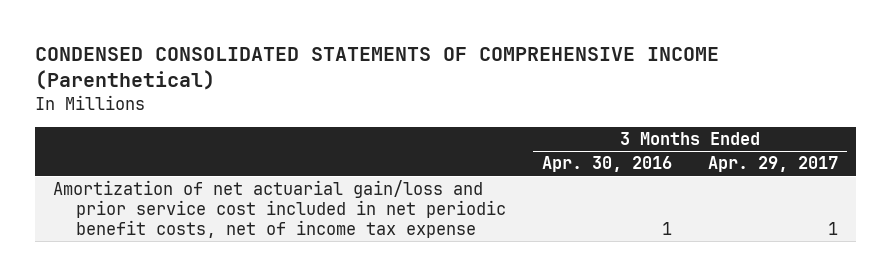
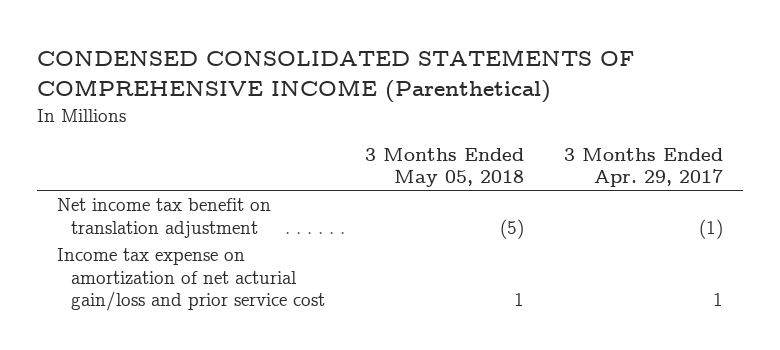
- | 3 Months Ended Apr. 30, 2016 | 3 Months Ended Apr. 29, 2017
+ | 3 Months Ended May 05, 2018 | 3 Months Ended Apr. 29, 2017
- Amortization of net actuarial gain/loss and prior service cost included in net periodic benefit costs, net of income tax expense | 1 | 1
+ Net income tax benefit on translation adjustment | (5) | (1)
+ Income tax expense on amortization of net acturial gain/loss and prior service cost | 1 | 1

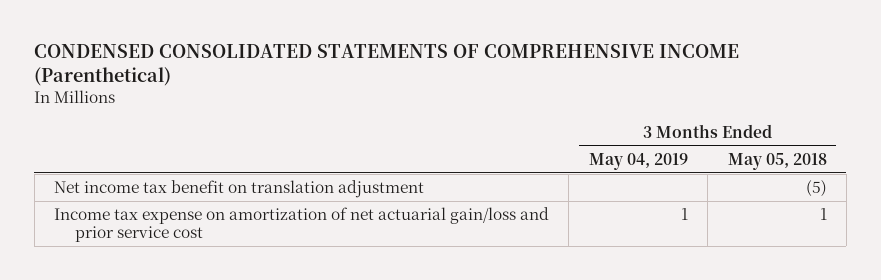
- | 3 Months Ended May 05, 2018 | 3 Months Ended Apr. 29, 2017
+ | 3 Months Ended May 04, 2019 | 3 Months Ended May 05, 2018
- Income tax expense on amortization of net acturial gain/loss and prior service cost | 1 | 1
+ Income tax expense on amortization of net actuarial gain/loss and prior service cost | 1 | 1

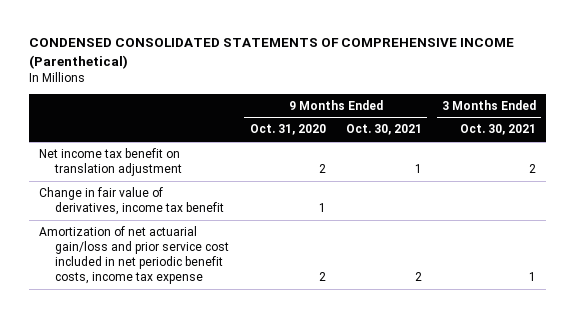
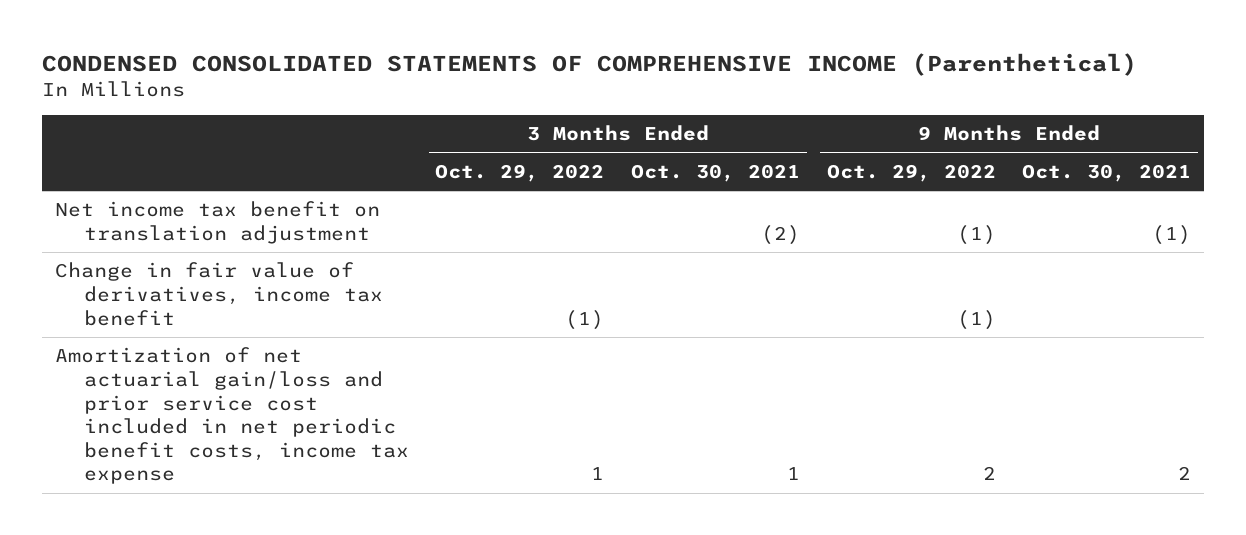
- | 9 Months Ended Oct. 31, 2020 | 9 Months Ended Oct. 30, 2021 | 3 Months Ended Oct. 30, 2021
+ | 3 Months Ended Oct. 29, 2022 | 3 Months Ended Oct. 30, 2021 | 9 Months Ended Oct. 29, 2022 | 9 Months Ended Oct. 30, 2021
- Net income tax benefit on translation adjustment | 2 | 1 | 2
+ Net income tax benefit on translation adjustment | | (2) | (1) | (1)

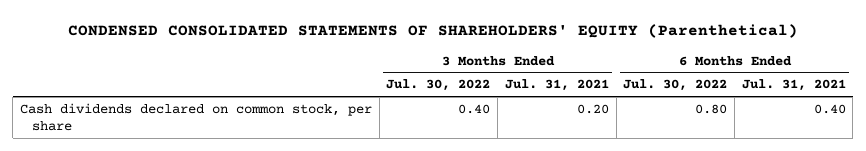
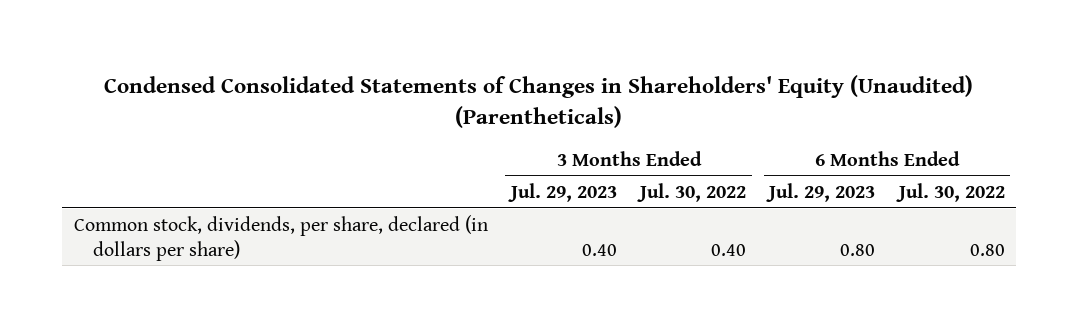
- CONDENSED CONSOLIDATED STATEMENTS OF SHAREHOLDERS' EQUITY (Parenthetical)
+ Condensed Consolidated Statements of Changes in Shareholders' Equity (Unaudited) (Parentheticals)
- | 3 Months Ended Jul. 30, 2022 | 3 Months Ended Jul. 31, 2021 | 6 Months Ended Jul. 30, 2022 | 6 Months Ended Jul. 31, 2021
+ | 3 Months Ended Jul. 29, 2023 | 3 Months Ended Jul. 30, 2022 | 6 Months Ended Jul. 29, 2023 | 6 Months Ended Jul. 30, 2022
- Cash dividends declared on common stock, per share | 0.40 | 0.20 | 0.80 | 0.40
+ Common stock, dividends, per share, declared (in dollars per share) | 0.40 | 0.40 | 0.80 | 0.80

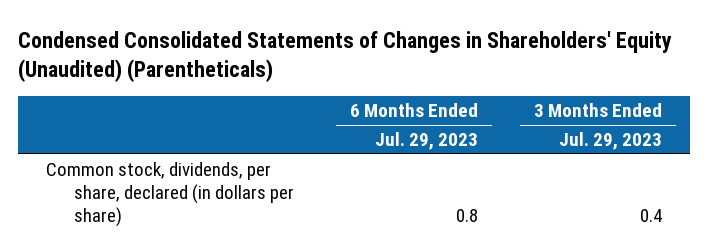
- | 3 Months Ended Jul. 29, 2023 | 3 Months Ended Jul. 30, 2022 | 6 Months Ended Jul. 29, 2023 | 6 Months Ended Jul. 30, 2022
+ | 6 Months Ended Jul. 29, 2023 | 3 Months Ended Jul. 29, 2023
- Common stock, dividends, per share, declared (in dollars per share) | 0.40 | 0.40 | 0.80 | 0.80
+ Common stock, dividends, per share, declared (in dollars per share) | 0.8 | 0.4

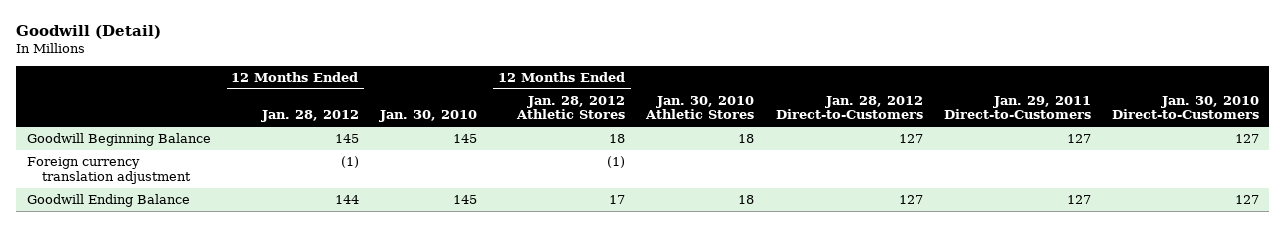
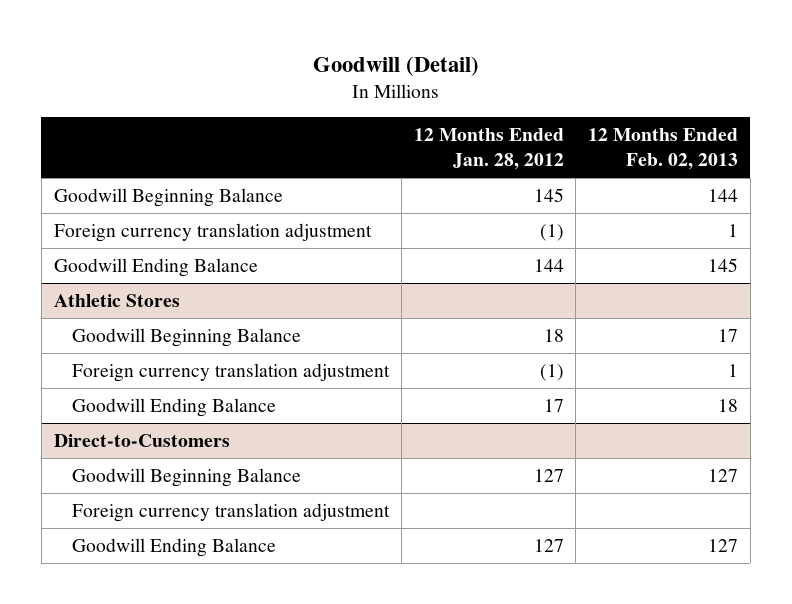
- | 12 Months Ended Jan. 28, 2012 | Jan. 30, 2010 | 12 Months Ended Jan. 28, 2012 Athletic Stores | Jan. 30, 2010 Athletic Stores | Jan. 28, 2012 Direct-to-Customers | Jan. 29, 2011 Direct-to-Customers | Jan. 30, 2010 Direct-to-Customers
+ | 12 Months Ended Jan. 28, 2012 | 12 Months Ended Feb. 02, 2013
+ Athletic Stores
+ Goodwill Beginning Balance | 18 | 17
+ Foreign currency translation adjustment | (1) | 1
+ Goodwill Ending Balance | 17 | 18
+ Direct-to-Customers
+ Goodwill Beginning Balance | 127 | 127
+ Foreign currency translation adjustment
+ Goodwill Ending Balance | 127 | 127

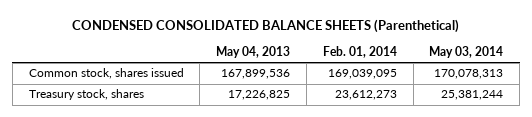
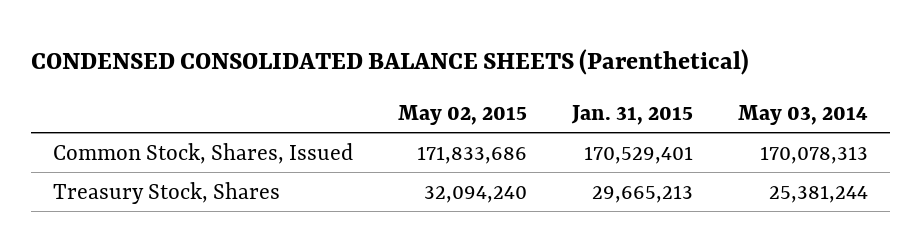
- | May 04, 2013 | Feb. 01, 2014 | May 03, 2014
+ | May 02, 2015 | Jan. 31, 2015 | May 03, 2014
- Common stock, shares issued | 167,899,536 | 169,039,095 | 170,078,313
- Treasury stock, shares | 17,226,825 | 23,612,273 | 25,381,244
+ Common Stock, Shares, Issued | 171,833,686 | 170,529,401 | 170,078,313
+ Treasury Stock, Shares | 32,094,240 | 29,665,213 | 25,381,244

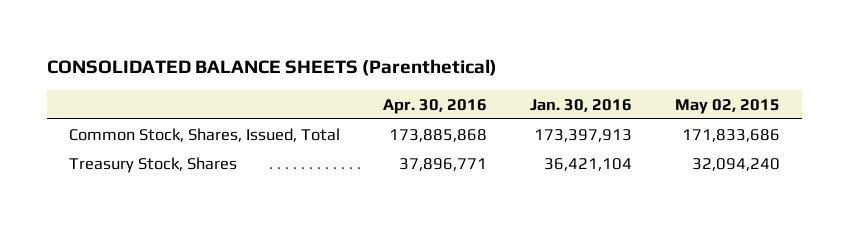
- CONDENSED CONSOLIDATED BALANCE SHEETS (Parenthetical)
+ CONSOLIDATED BALANCE SHEETS (Parenthetical)
- | May 02, 2015 | Jan. 31, 2015 | May 03, 2014
+ | Apr. 30, 2016 | Jan. 30, 2016 | May 02, 2015
- Common Stock, Shares, Issued | 171,833,686 | 170,529,401 | 170,078,313
+ Common Stock, Shares, Issued, Total | 173,885,868 | 173,397,913 | 171,833,686

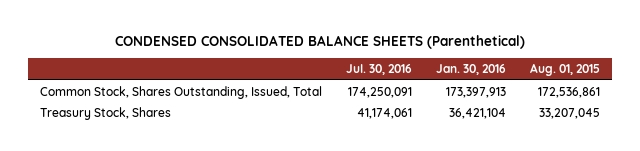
- CONSOLIDATED BALANCE SHEETS (Parenthetical)
+ CONDENSED CONSOLIDATED BALANCE SHEETS (Parenthetical)
- | Apr. 30, 2016 | Jan. 30, 2016 | May 02, 2015
+ | Jul. 30, 2016 | Jan. 30, 2016 | Aug. 01, 2015
- Common Stock, Shares, Issued, Total | 173,885,868 | 173,397,913 | 171,833,686
+ Common Stock, Shares Outstanding, Issued, Total | 174,250,091 | 173,397,913 | 172,536,861

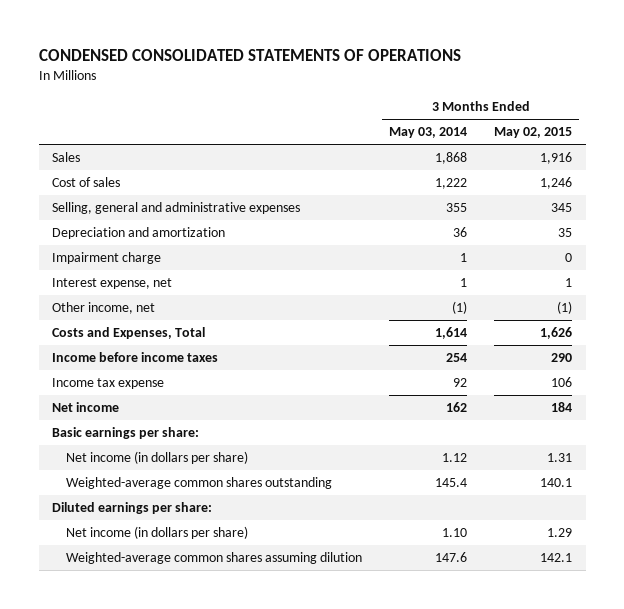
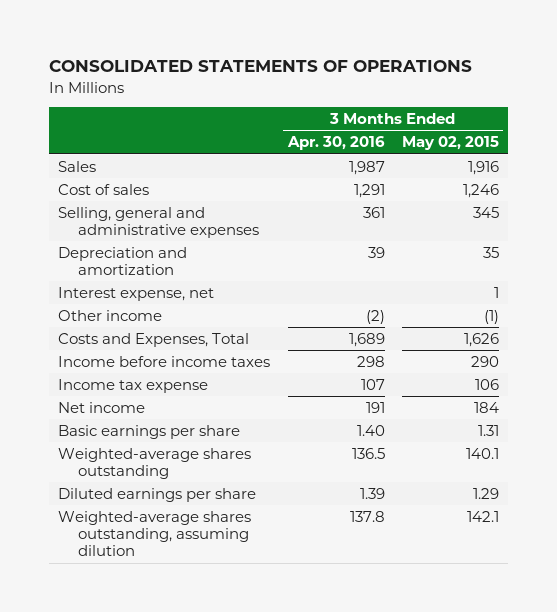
- CONDENSED CONSOLIDATED STATEMENTS OF OPERATIONS
+ CONSOLIDATED STATEMENTS OF OPERATIONS
- | 3 Months Ended May 03, 2014 | 3 Months Ended May 02, 2015
+ | 3 Months Ended Apr. 30, 2016 | 3 Months Ended May 02, 2015
- Impairment charge | 1 | 0
- Other income, net | (1) | (1)
+ Other income | (2) | (1)
- Basic earnings per share:
- Net income (in dollars per share) | 1.12 | 1.31
- Weighted-average common shares outstanding | 145.4 | 140.1
- Diluted earnings per share:
- Net income (in dollars per share) | 1.10 | 1.29
- Weighted-average common shares assuming dilution | 147.6 | 142.1
+ Basic earnings per share | 1.40 | 1.31
+ Weighted-average shares outstanding | 136.5 | 140.1
+ Diluted earnings per share | 1.39 | 1.29
+ Weighted-average shares outstanding, assuming dilution | 137.8 | 142.1

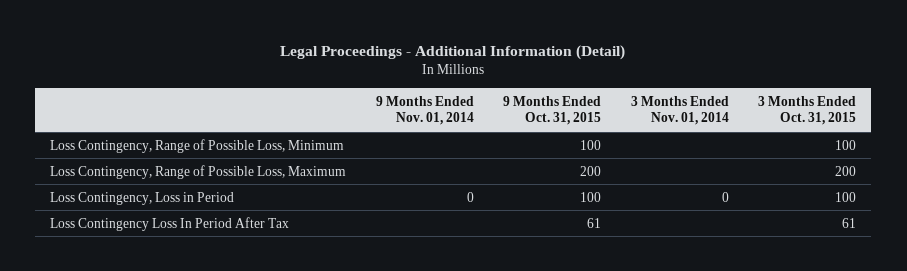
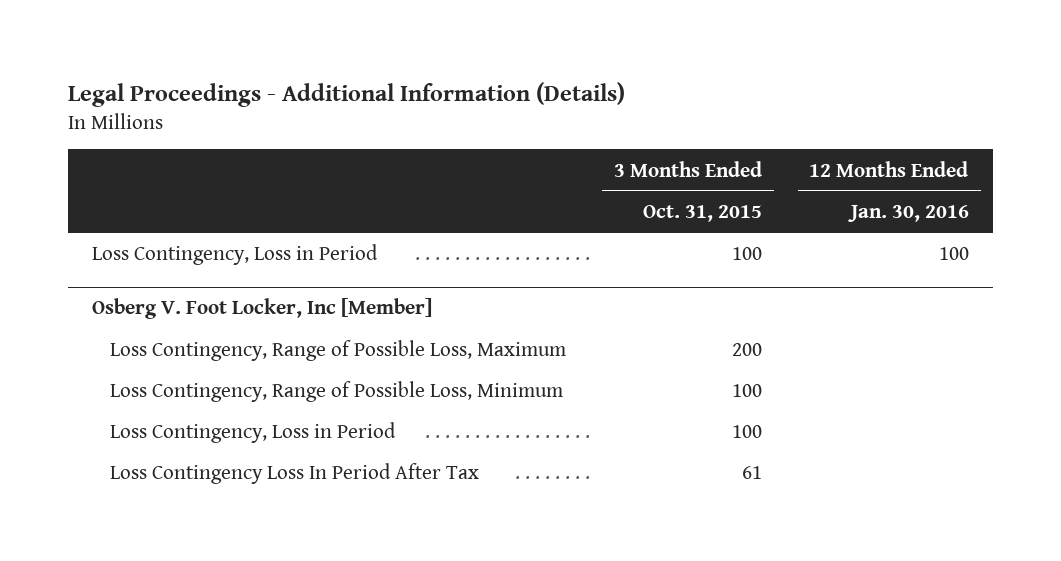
- Legal Proceedings - Additional Information (Detail)
+ Legal Proceedings - Additional Information (Details)
- | 9 Months Ended Nov. 01, 2014 | 9 Months Ended Oct. 31, 2015 | 3 Months Ended Nov. 01, 2014 | 3 Months Ended Oct. 31, 2015
+ | 3 Months Ended Oct. 31, 2015 | 12 Months Ended Jan. 30, 2016
- Loss Contingency, Range of Possible Loss, Minimum | | 100 | | 100
+ Loss Contingency, Loss in Period | 100 | 100
+ Osberg V. Foot Locker, Inc [Member]
+ Loss Contingency, Range of Possible Loss, Minimum | 100 |

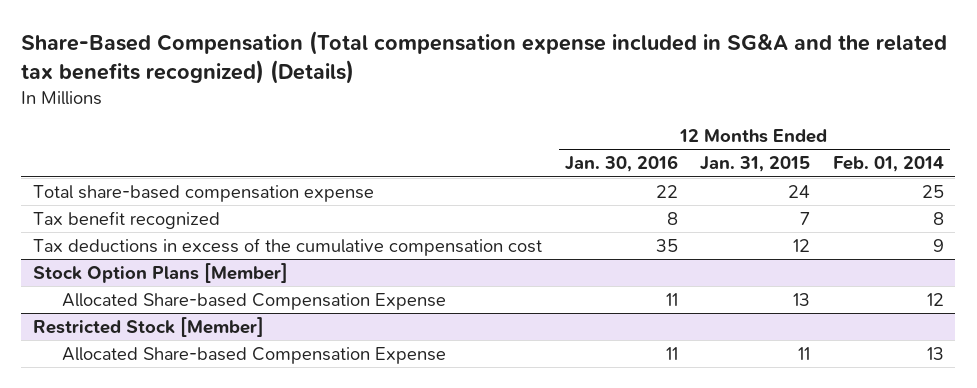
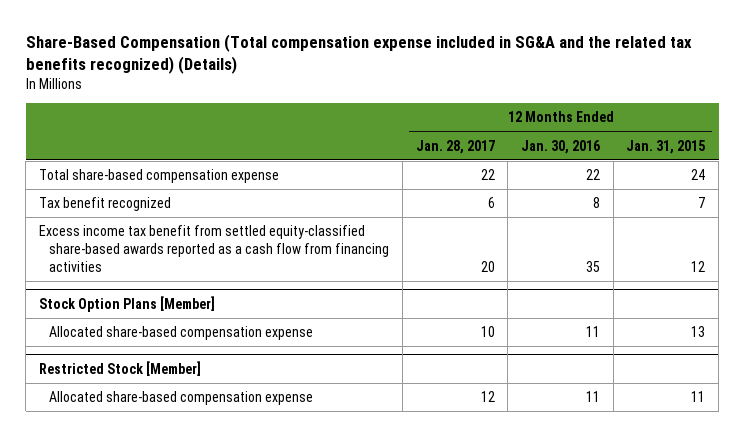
- | 12 Months Ended Jan. 30, 2016 | 12 Months Ended Jan. 31, 2015 | 12 Months Ended Feb. 01, 2014
+ | 12 Months Ended Jan. 28, 2017 | 12 Months Ended Jan. 30, 2016 | 12 Months Ended Jan. 31, 2015
- Tax deductions in excess of the cumulative compensation cost | 35 | 12 | 9
+ Excess income tax benefit from settled equity-classified share-based awards reported as a cash flow from financing activities | 20 | 35 | 12
@ Stock Option Plans [Member]
- Allocated Share-based Compensation Expense | 11 | 13 | 12
+ Allocated share-based compensation expense | 10 | 11 | 13
@ Restricted Stock [Member]
- Allocated Share-based Compensation Expense | 11 | 11 | 13
+ Allocated share-based compensation expense | 12 | 11 | 11

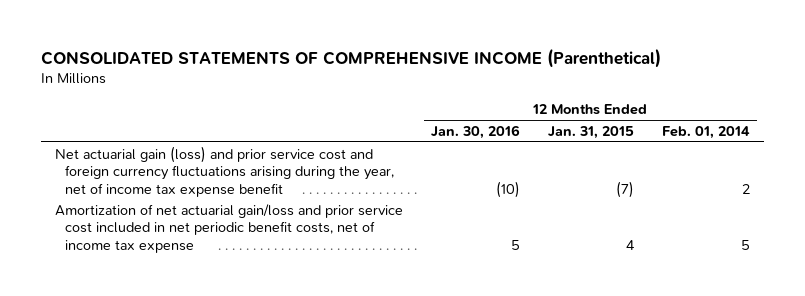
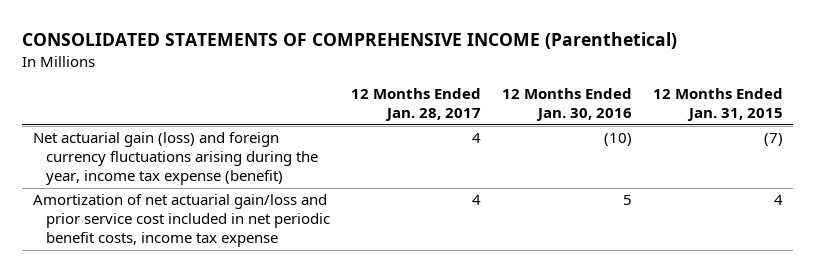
- | 12 Months Ended Jan. 30, 2016 | 12 Months Ended Jan. 31, 2015 | 12 Months Ended Feb. 01, 2014
+ | 12 Months Ended Jan. 28, 2017 | 12 Months Ended Jan. 30, 2016 | 12 Months Ended Jan. 31, 2015
- Net actuarial gain (loss) and prior service cost and foreign currency fluctuations arising during the year, net of income tax expense benefit | (10) | (7) | 2
- Amortization of net actuarial gain/loss and prior service cost included in net periodic benefit costs, net of income tax expense | 5 | 4 | 5
+ Net actuarial gain (loss) and foreign currency fluctuations arising during the year, income tax expense (benefit) | 4 | (10) | (7)
+ Amortization of net actuarial gain/loss and prior service cost included in net periodic benefit costs, income tax expense | 4 | 5 | 4

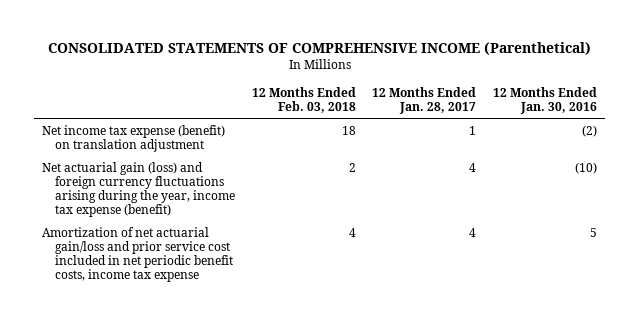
- | 12 Months Ended Jan. 28, 2017 | 12 Months Ended Jan. 30, 2016 | 12 Months Ended Jan. 31, 2015
+ | 12 Months Ended Feb. 03, 2018 | 12 Months Ended Jan. 28, 2017 | 12 Months Ended Jan. 30, 2016
+ Net income tax expense (benefit) on translation adjustment | 18 | 1 | (2)

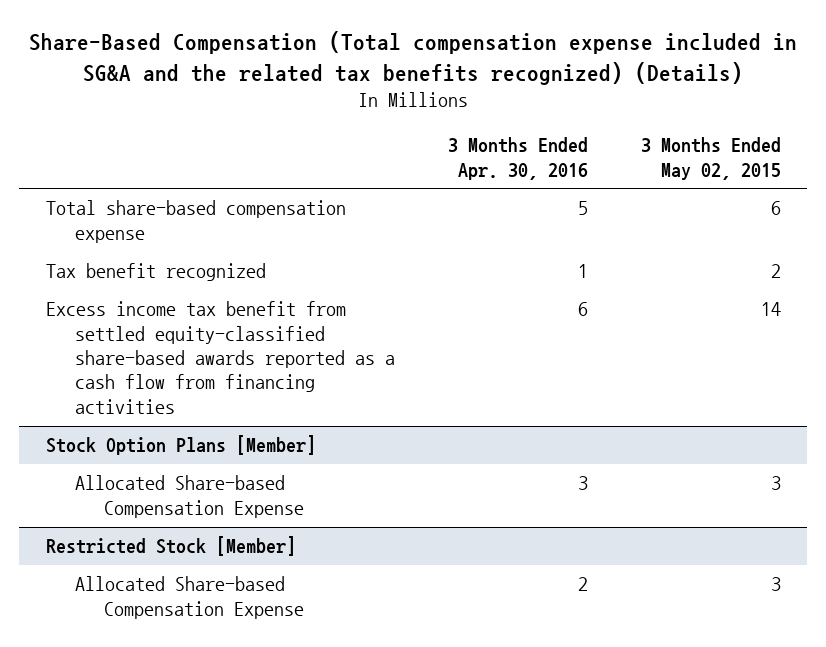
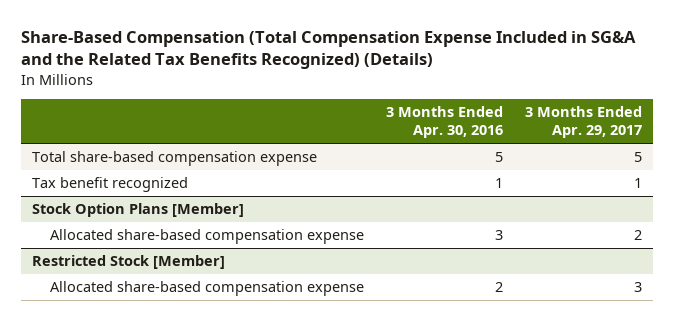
- Share-Based Compensation (Total compensation expense included in SG&A and the related tax benefits recognized) (Details)
+ Share-Based Compensation (Total Compensation Expense Included in SG&A and the Related Tax Benefits Recognized) (Details)
- | 3 Months Ended Apr. 30, 2016 | 3 Months Ended May 02, 2015
+ | 3 Months Ended Apr. 30, 2016 | 3 Months Ended Apr. 29, 2017
- Excess income tax benefit from settled equity-classified share-based awards reported as a cash flow from financing activities | 6 | 14
@ Stock Option Plans [Member]
- Allocated Share-based Compensation Expense | 3 | 3
+ Allocated share-based compensation expense | 3 | 2
@ Restricted Stock [Member]
- Allocated Share-based Compensation Expense | 2 | 3
+ Allocated share-based compensation expense | 2 | 3

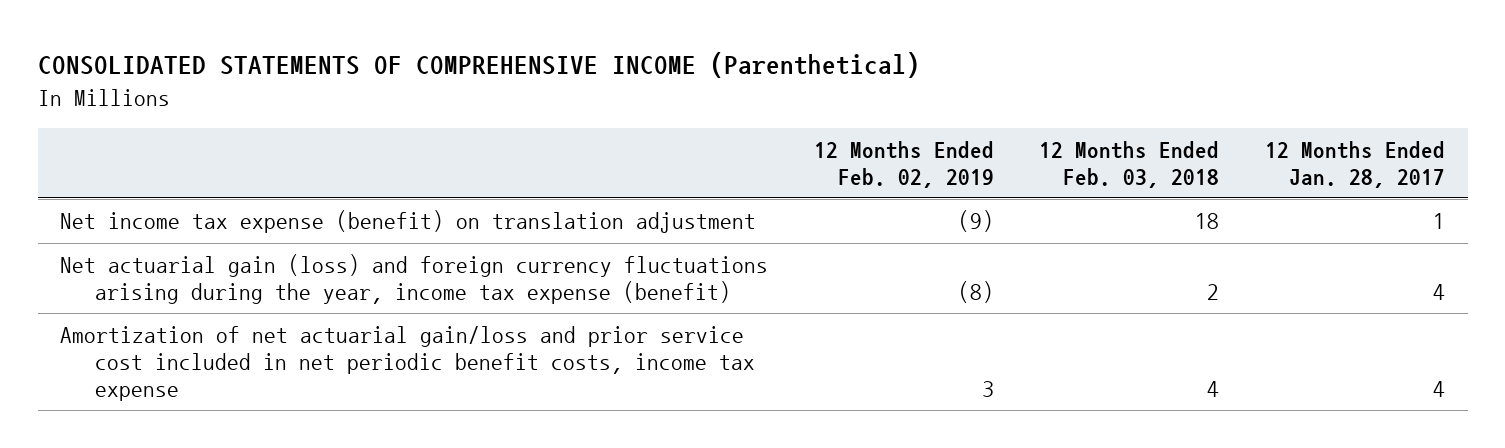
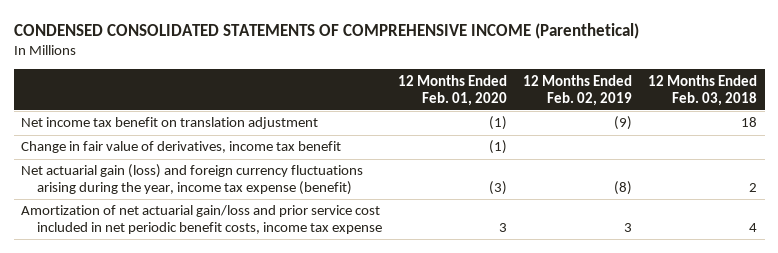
- CONSOLIDATED STATEMENTS OF COMPREHENSIVE INCOME (Parenthetical)
+ CONDENSED CONSOLIDATED STATEMENTS OF COMPREHENSIVE INCOME (Parenthetical)
- | 12 Months Ended Feb. 02, 2019 | 12 Months Ended Feb. 03, 2018 | 12 Months Ended Jan. 28, 2017
+ | 12 Months Ended Feb. 01, 2020 | 12 Months Ended Feb. 02, 2019 | 12 Months Ended Feb. 03, 2018
- Net income tax expense (benefit) on translation adjustment | (9) | 18 | 1
+ Net income tax benefit on translation adjustment | (1) | (9) | 18
+ Change in fair value of derivatives, income tax benefit | (1) | |

